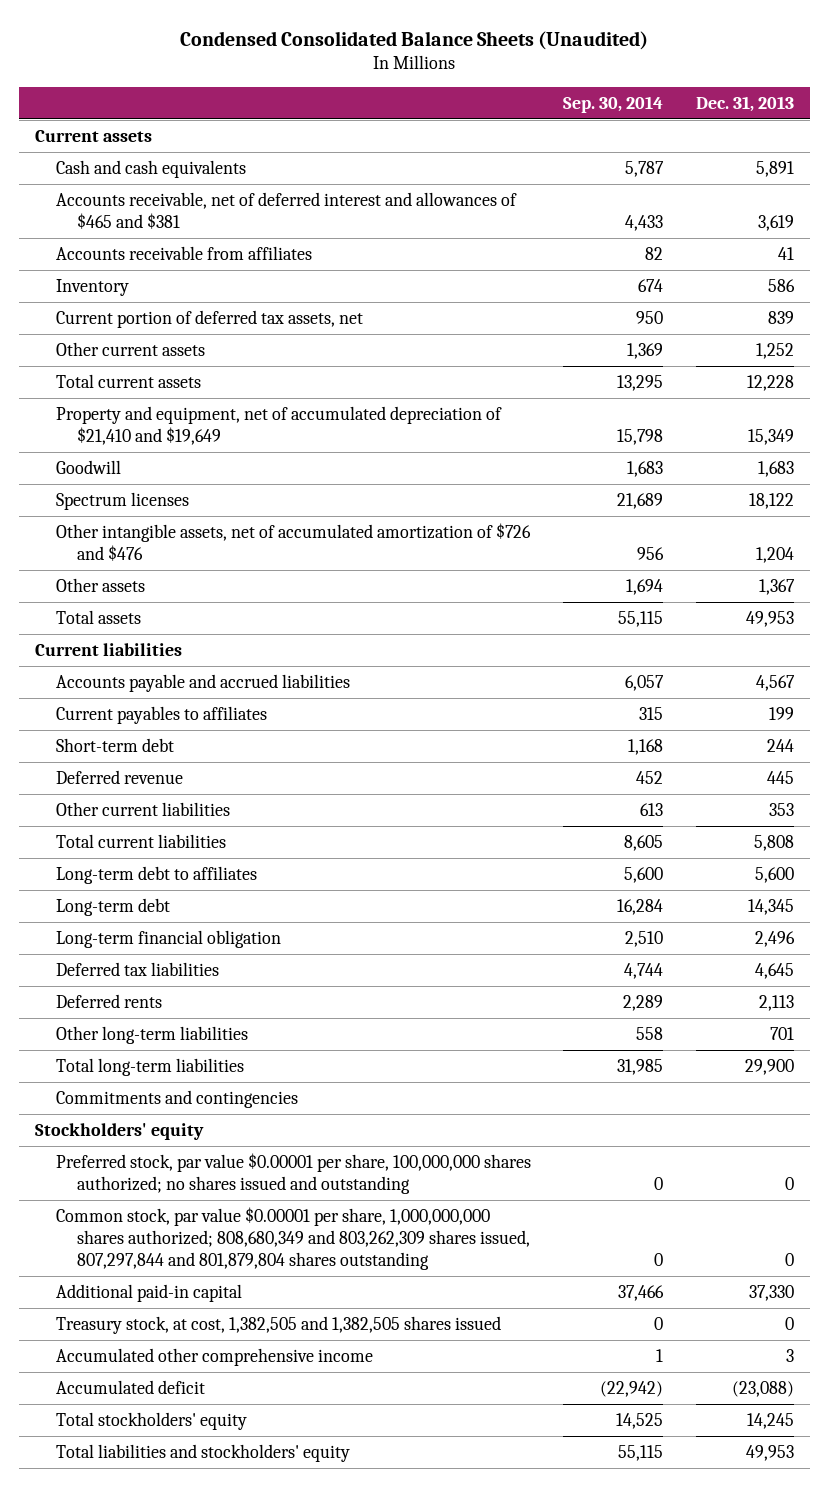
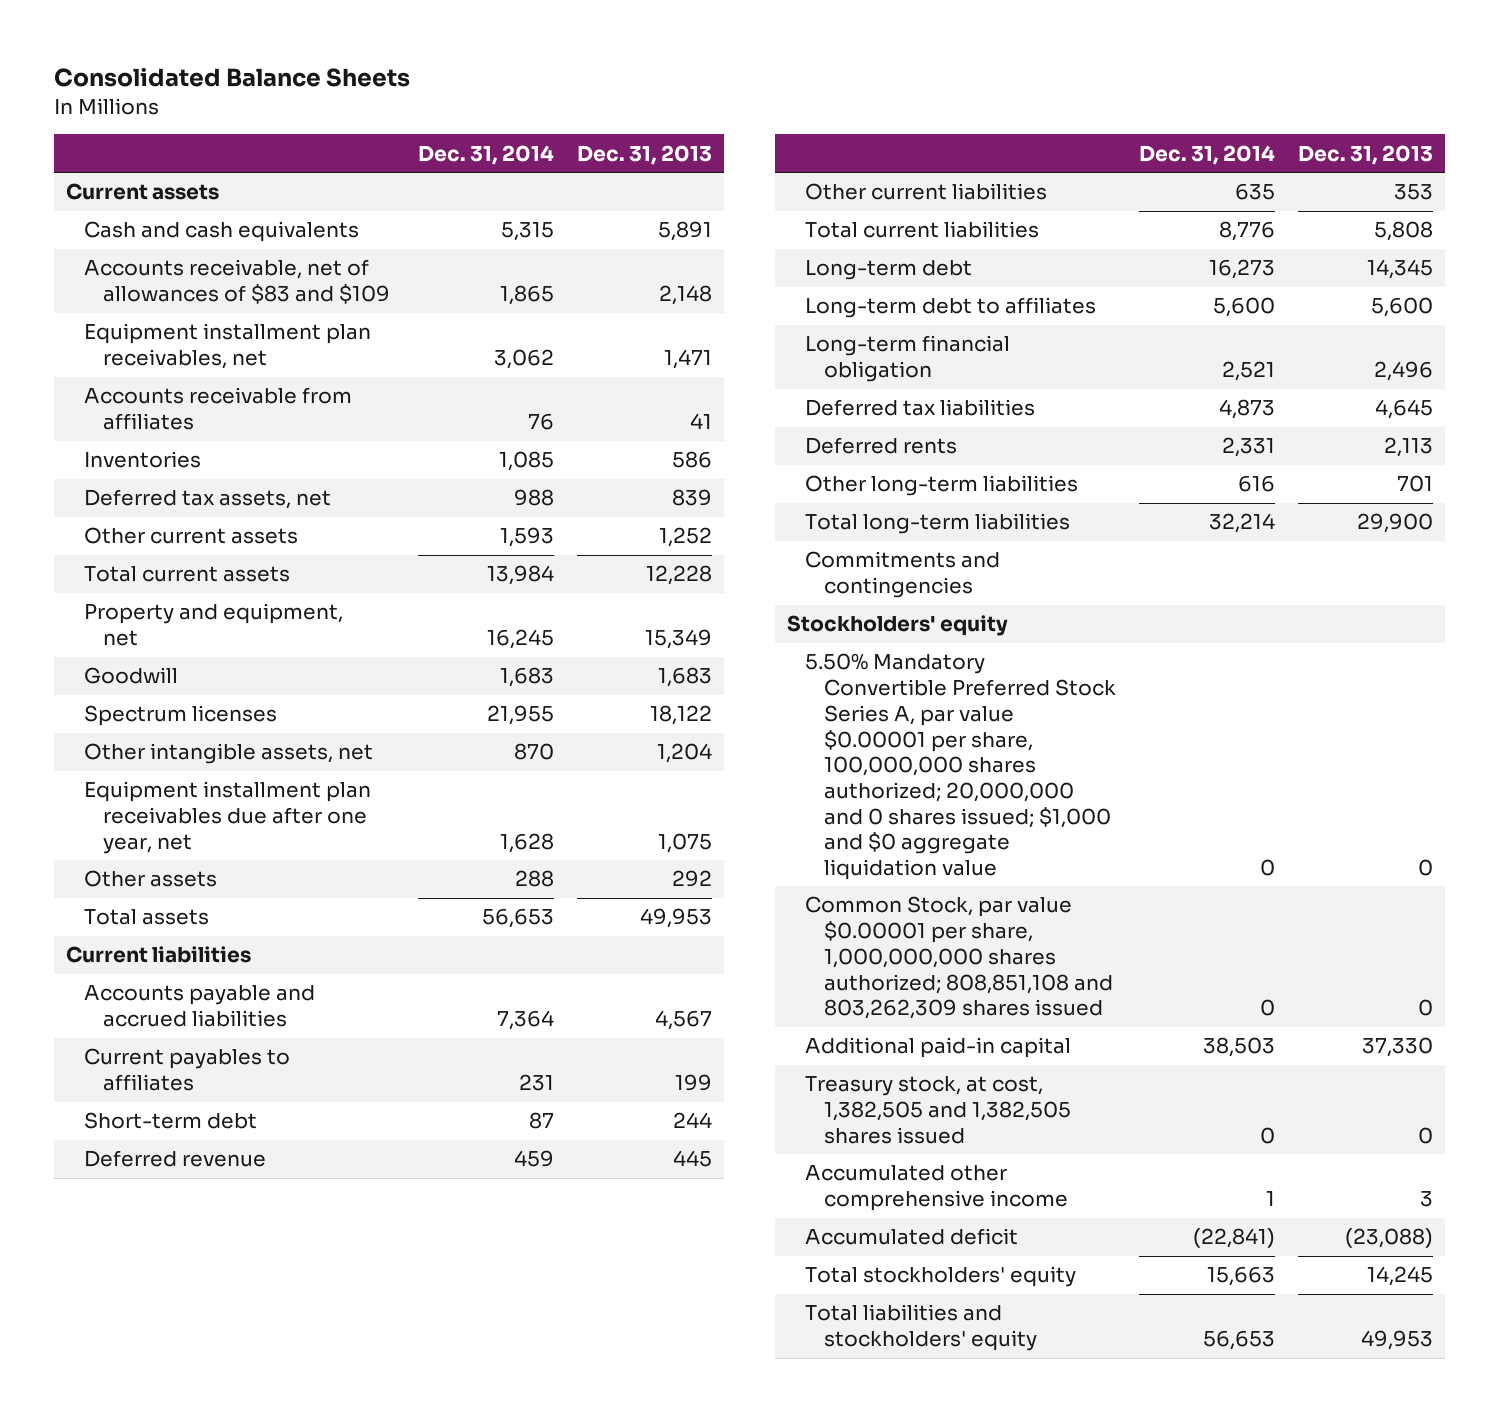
- Condensed Consolidated Balance Sheets (Unaudited)
+ Consolidated Balance Sheets
- | Sep. 30, 2014 | Dec. 31, 2013
+ | Dec. 31, 2014 | Dec. 31, 2013
- Accounts receivable, net of deferred interest and allowances of $465 and $381 | 4,433 | 3,619
+ Accounts receivable, net of allowances of $83 and $109 | 1,865 | 2,148
+ Equipment installment plan receivables, net | 3,062 | 1,471
- Inventory | 674 | 586
- Current portion of deferred tax assets, net | 950 | 839
+ Inventories | 1,085 | 586
+ Deferred tax assets, net | 988 | 839
- Property and equipment, net of accumulated depreciation of $21,410 and $19,649 | 15,798 | 15,349
+ Property and equipment, net | 16,245 | 15,349
- Other intangible assets, net of accumulated amortization of $726 and $476 | 956 | 1,204
- Other assets | 1,694 | 1,367
+ Other intangible assets, net | 870 | 1,204
+ Equipment installment plan receivables due after one year, net | 1,628 | 1,075
+ Other assets | 288 | 292
moved down: Long-term debt to affiliates | 5,600 | 5,600
- Preferred stock, par value $0.00001 per share, 100,000,000 shares authorized; no shares issued and outstanding | 0 | 0
- Common stock, par value $0.00001 per share, 1,000,000,000 shares authorized; 808,680,349 and 803,262,309 shares issued, 807,297,844 and 801,879,804 shares outstanding | 0 | 0
+ 5.50% Mandatory Convertible Preferred Stock Series A, par value $0.00001 per share, 100,000,000 shares authorized; 20,000,000 and 0 shares issued; $1,000 and $0 aggregate liquidation value | 0 | 0
+ Common Stock, par value $0.00001 per share, 1,000,000,000 shares authorized; 808,851,108 and 803,262,309 shares issued | 0 | 0

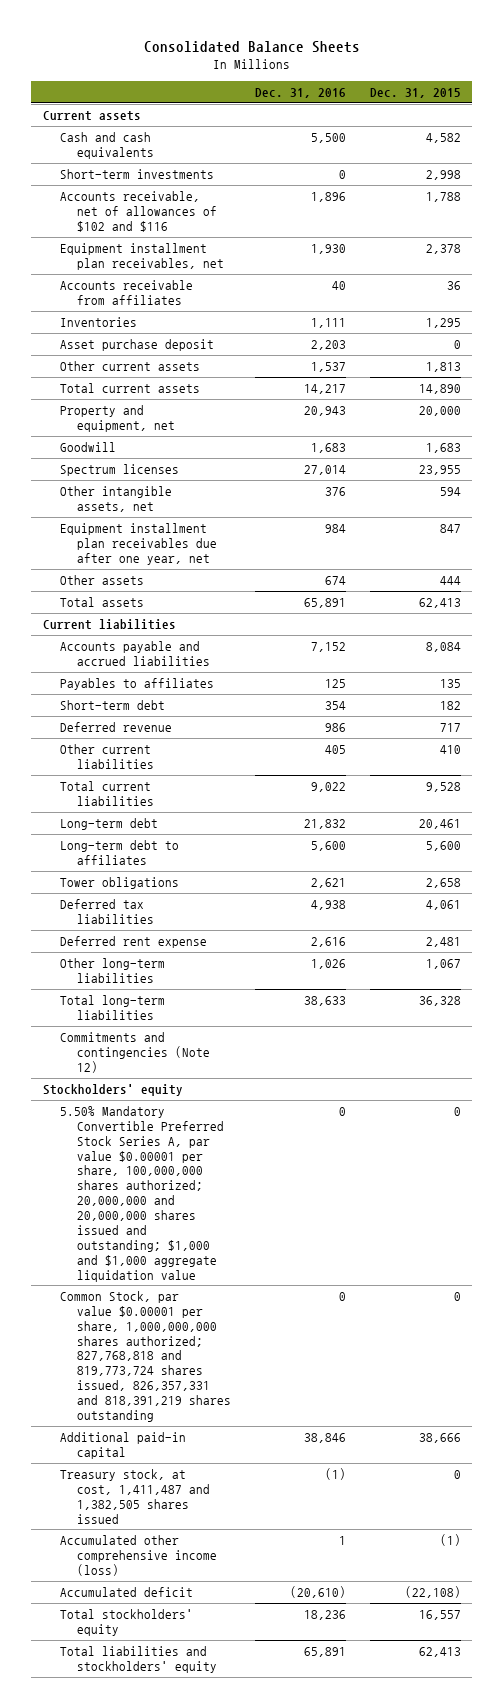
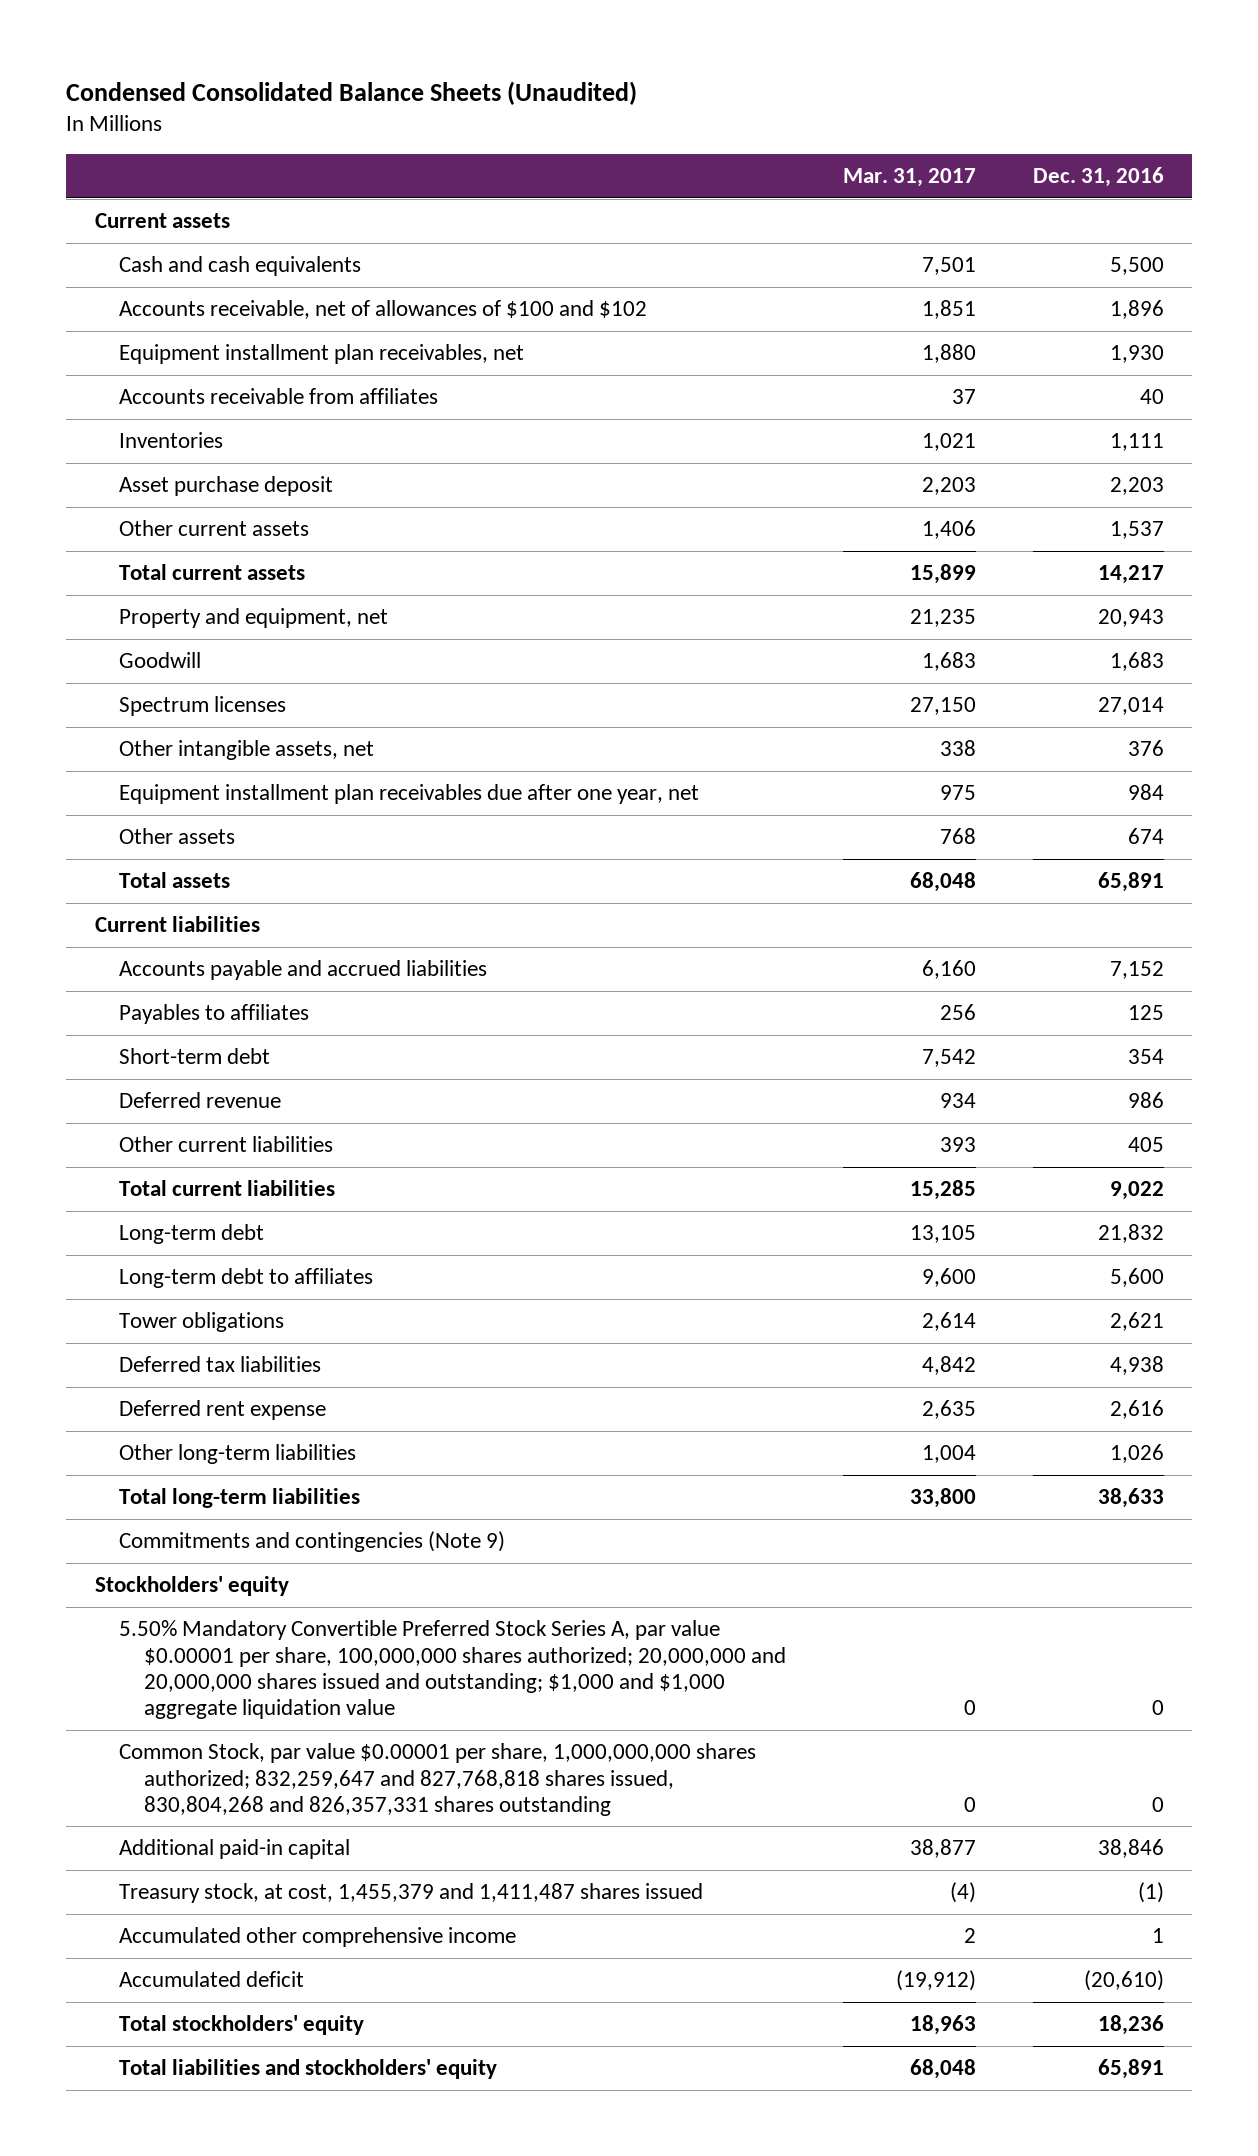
- Consolidated Balance Sheets
+ Condensed Consolidated Balance Sheets (Unaudited)
- | Dec. 31, 2016 | Dec. 31, 2015
+ | Mar. 31, 2017 | Dec. 31, 2016
- Short-term investments | 0 | 2,998
- Accounts receivable, net of allowances of $102 and $116 | 1,896 | 1,788
+ Accounts receivable, net of allowances of $100 and $102 | 1,851 | 1,896
- Commitments and contingencies (Note 12)
+ Commitments and contingencies (Note 9)
- Common Stock, par value $0.00001 per share, 1,000,000,000 shares authorized; 827,768,818 and 819,773,724 shares issued, 826,357,331 and 818,391,219 shares outstanding | 0 | 0
+ Common Stock, par value $0.00001 per share, 1,000,000,000 shares authorized; 832,259,647 and 827,768,818 shares issued, 830,804,268 and 826,357,331 shares outstanding | 0 | 0
- Treasury stock, at cost, 1,411,487 and 1,382,505 shares issued | (1) | 0
- Accumulated other comprehensive income (loss) | 1 | (1)
+ Treasury stock, at cost, 1,455,379 and 1,411,487 shares issued | (4) | (1)
+ Accumulated other comprehensive income | 2 | 1

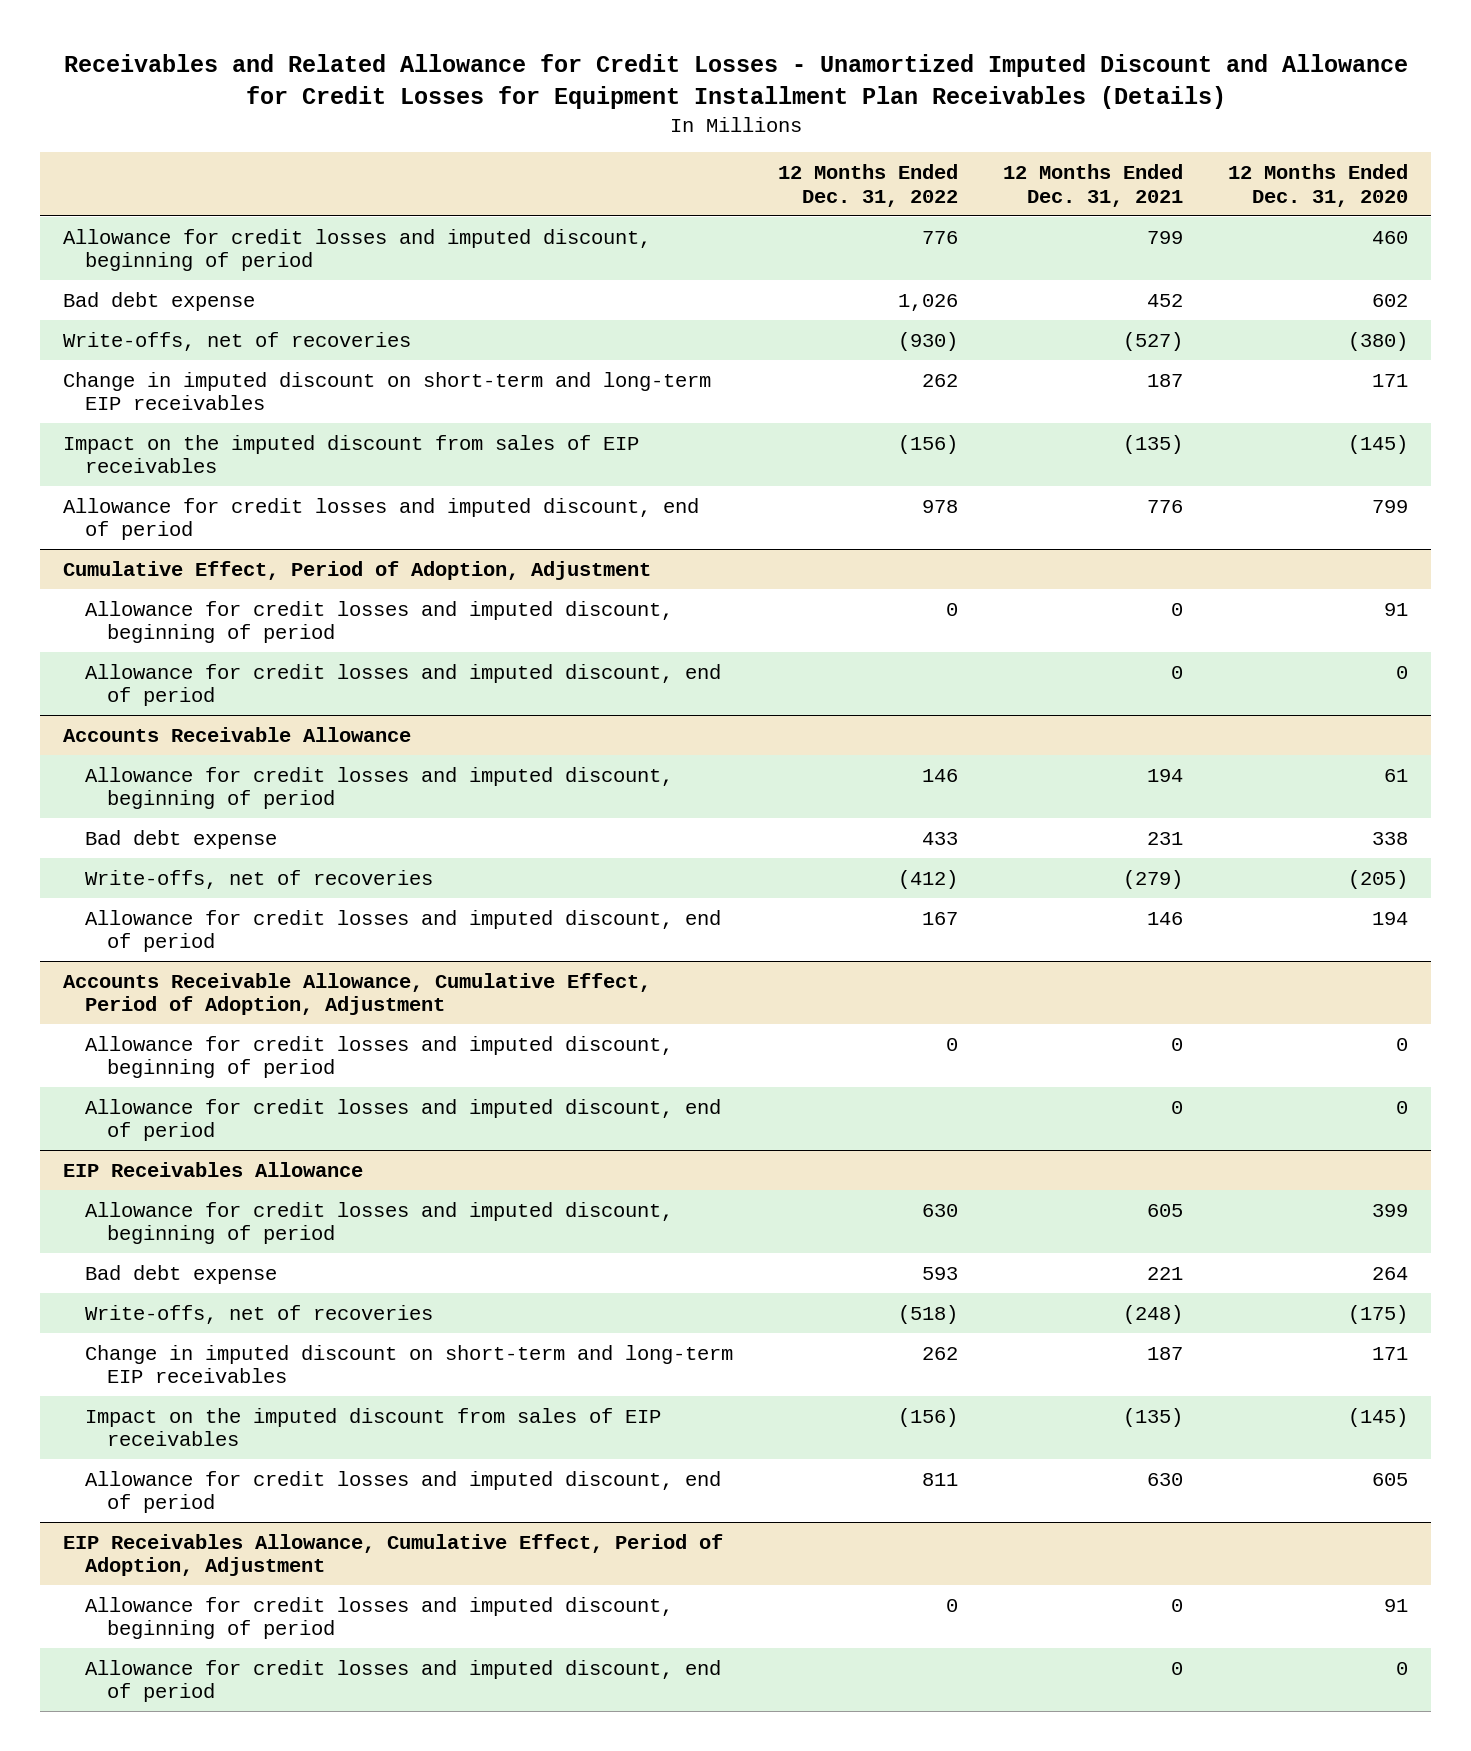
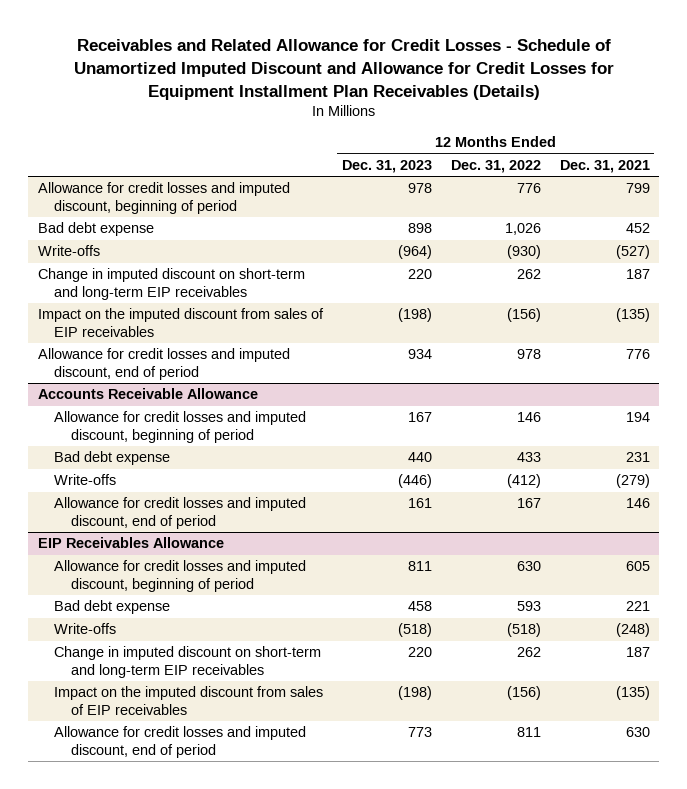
- Receivables and Related Allowance for Credit Losses - Unamortized Imputed Discount and Allowance for Credit Losses for Equipment Installment Plan Receivables (Details)
+ Receivables and Related Allowance for Credit Losses - Schedule of Unamortized Imputed Discount and Allowance for Credit Losses for Equipment Installment Plan Receivables (Details)
- | 12 Months Ended Dec. 31, 2022 | 12 Months Ended Dec. 31, 2021 | 12 Months Ended Dec. 31, 2020
+ | 12 Months Ended Dec. 31, 2023 | 12 Months Ended Dec. 31, 2022 | 12 Months Ended Dec. 31, 2021
- Write-offs, net of recoveries | (930) | (527) | (380)
+ Write-offs | (964) | (930) | (527)
- Cumulative Effect, Period of Adoption, Adjustment
- Allowance for credit losses and imputed discount, beginning of period | 0 | 0 | 91
- Allowance for credit losses and imputed discount, end of period | | 0 | 0
@ Accounts Receivable Allowance
- Write-offs, net of recoveries | (412) | (279) | (205)
+ Write-offs | (446) | (412) | (279)
- Accounts Receivable Allowance, Cumulative Effect, Period of Adoption, Adjustment
- Allowance for credit losses and imputed discount, beginning of period | 0 | 0 | 0
- Allowance for credit losses and imputed discount, end of period | | 0 | 0
@ EIP Receivables Allowance
- Write-offs, net of recoveries | (518) | (248) | (175)
+ Write-offs | (518) | (518) | (248)
- EIP Receivables Allowance, Cumulative Effect, Period of Adoption, Adjustment
- Allowance for credit losses and imputed discount, beginning of period | 0 | 0 | 91
- Allowance for credit losses and imputed discount, end of period | | 0 | 0

